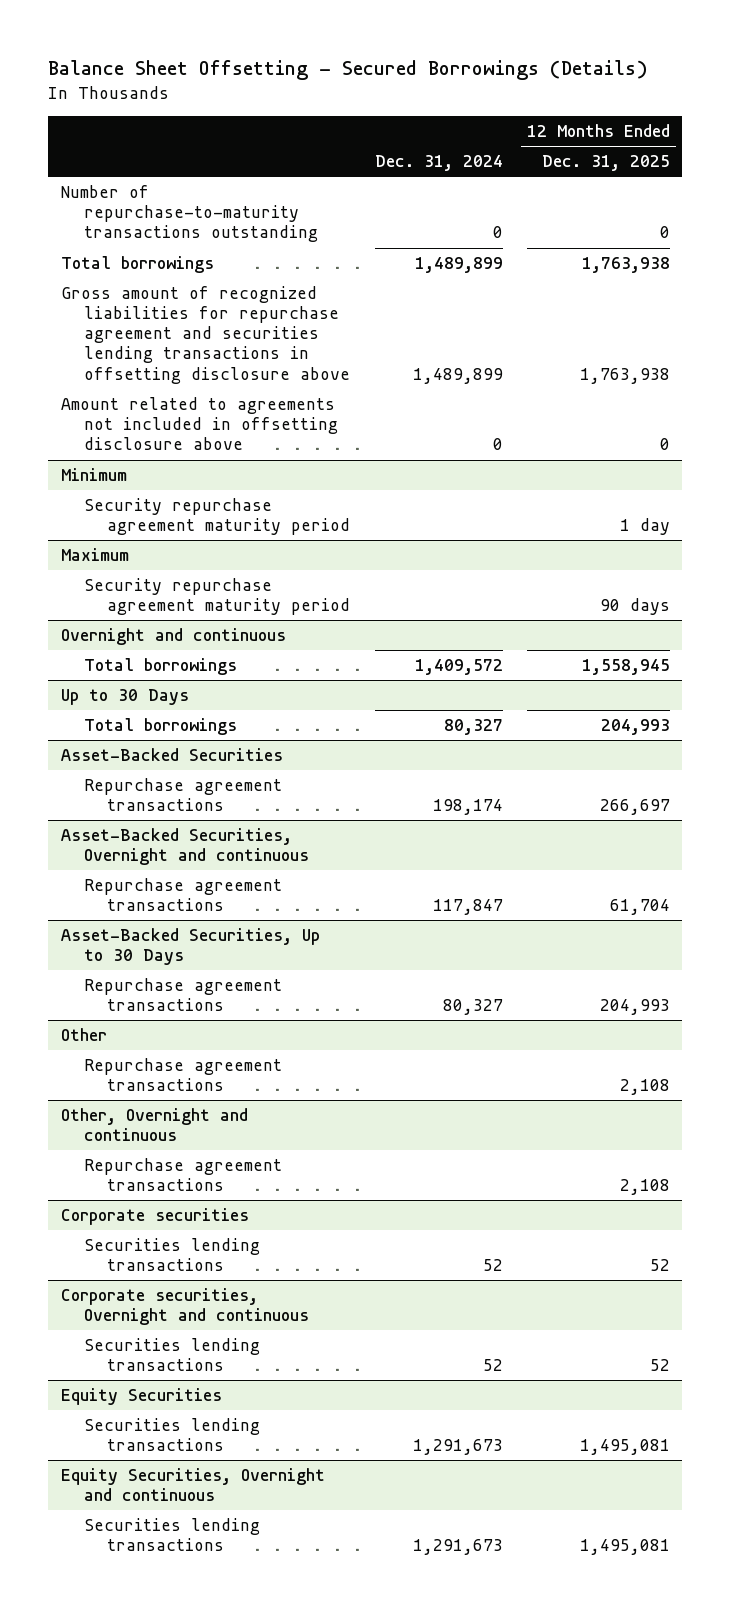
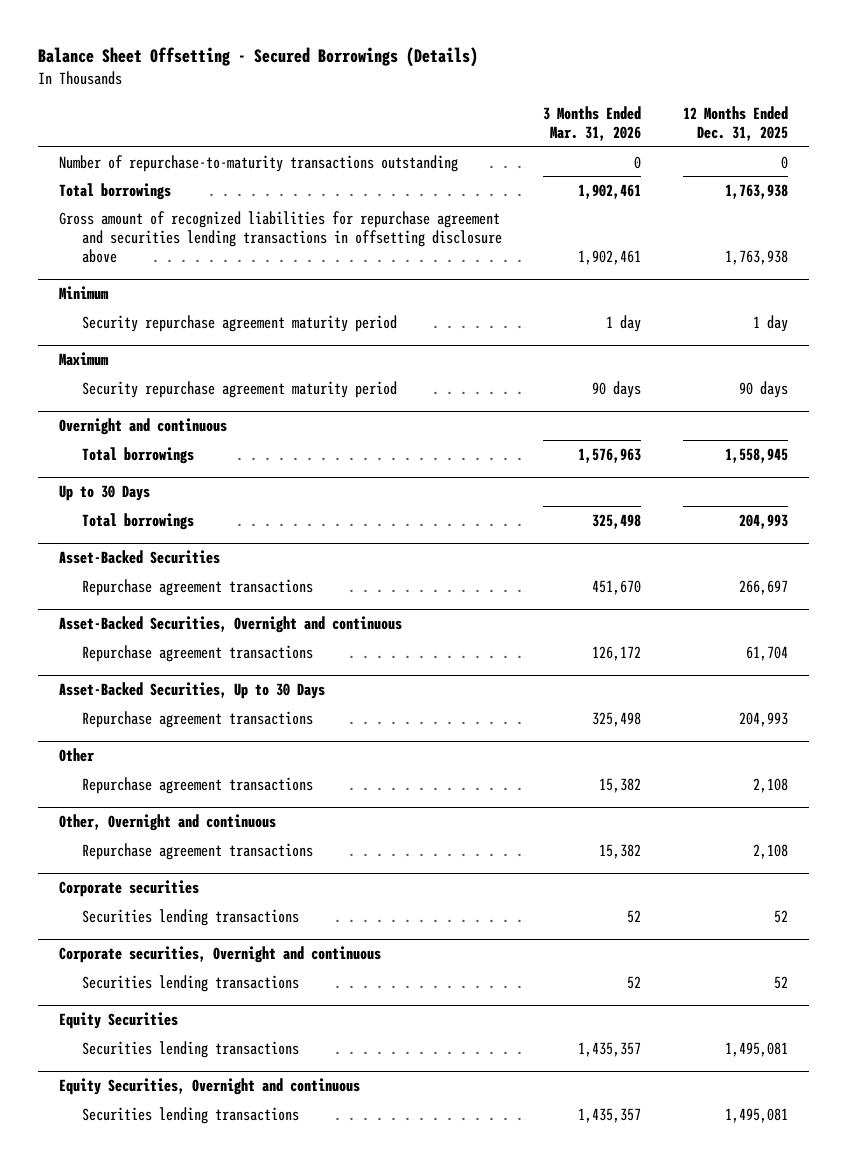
- | Dec. 31, 2024 | 12 Months Ended Dec. 31, 2025
+ | 3 Months Ended Mar. 31, 2026 | 12 Months Ended Dec. 31, 2025
- Amount related to agreements not included in offsetting disclosure above | 0 | 0

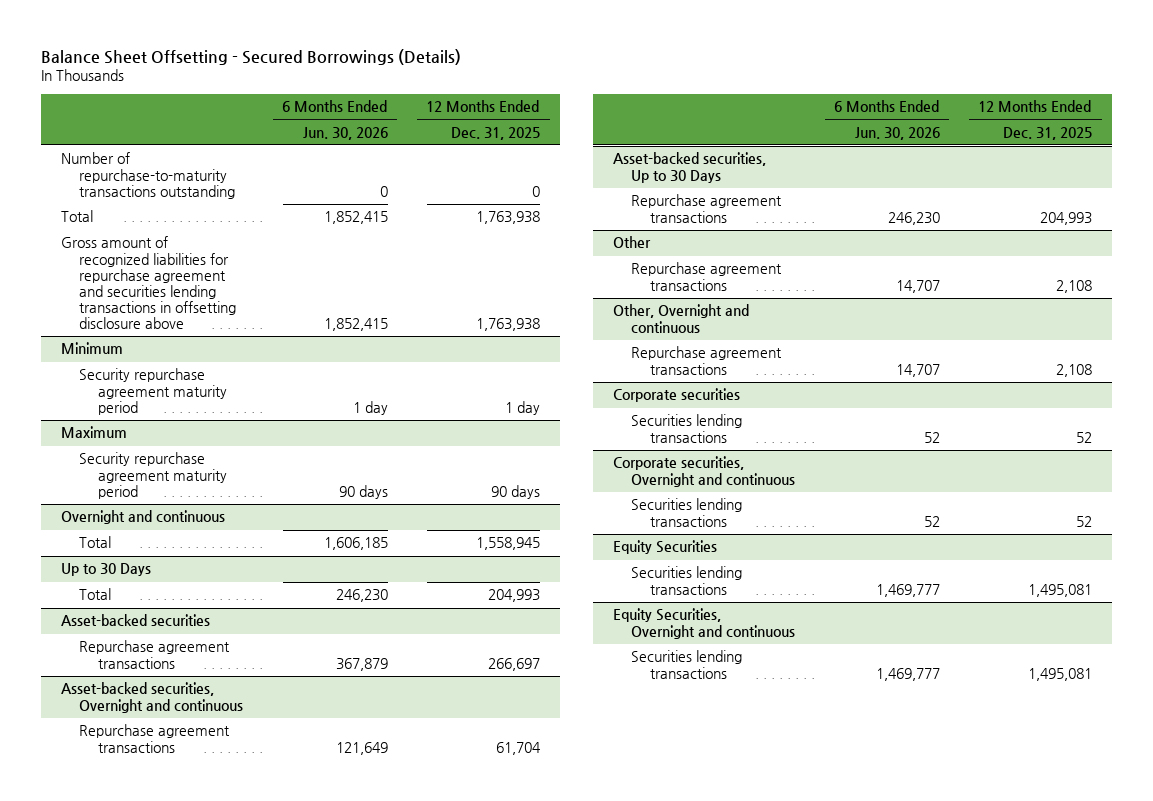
- | 3 Months Ended Mar. 31, 2026 | 12 Months Ended Dec. 31, 2025
+ | 6 Months Ended Jun. 30, 2026 | 12 Months Ended Dec. 31, 2025
- Total borrowings | 1,902,461 | 1,763,938
+ Total | 1,852,415 | 1,763,938
@ Overnight and continuous
- Total borrowings | 1,576,963 | 1,558,945
+ Total | 1,606,185 | 1,558,945
@ Up to 30 Days
- Total borrowings | 325,498 | 204,993
- Asset-Backed Securities
@ Up to 30 Days
+ Total | 246,230 | 204,993
+ Asset-backed securities
- Asset-Backed Securities, Overnight and continuous
+ Asset-backed securities, Overnight and continuous
- Asset-Backed Securities, Up to 30 Days
+ Asset-backed securities, Up to 30 Days

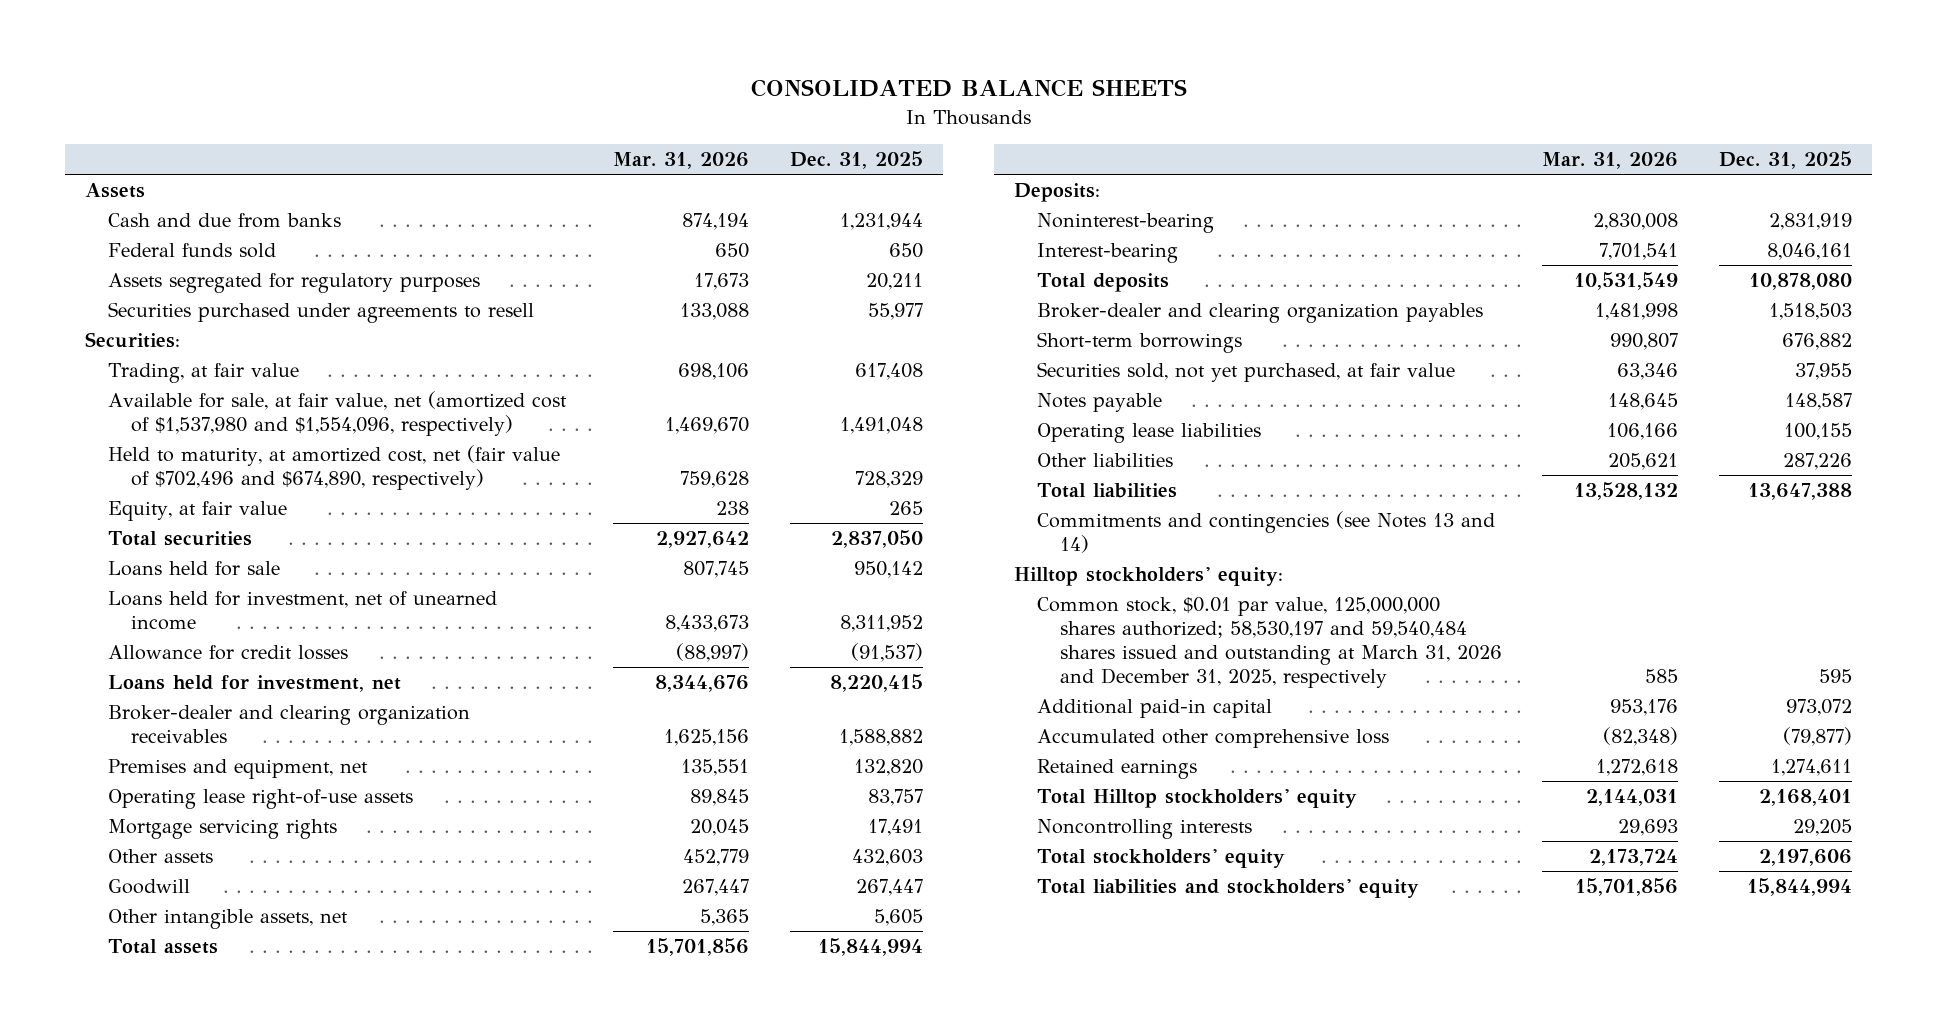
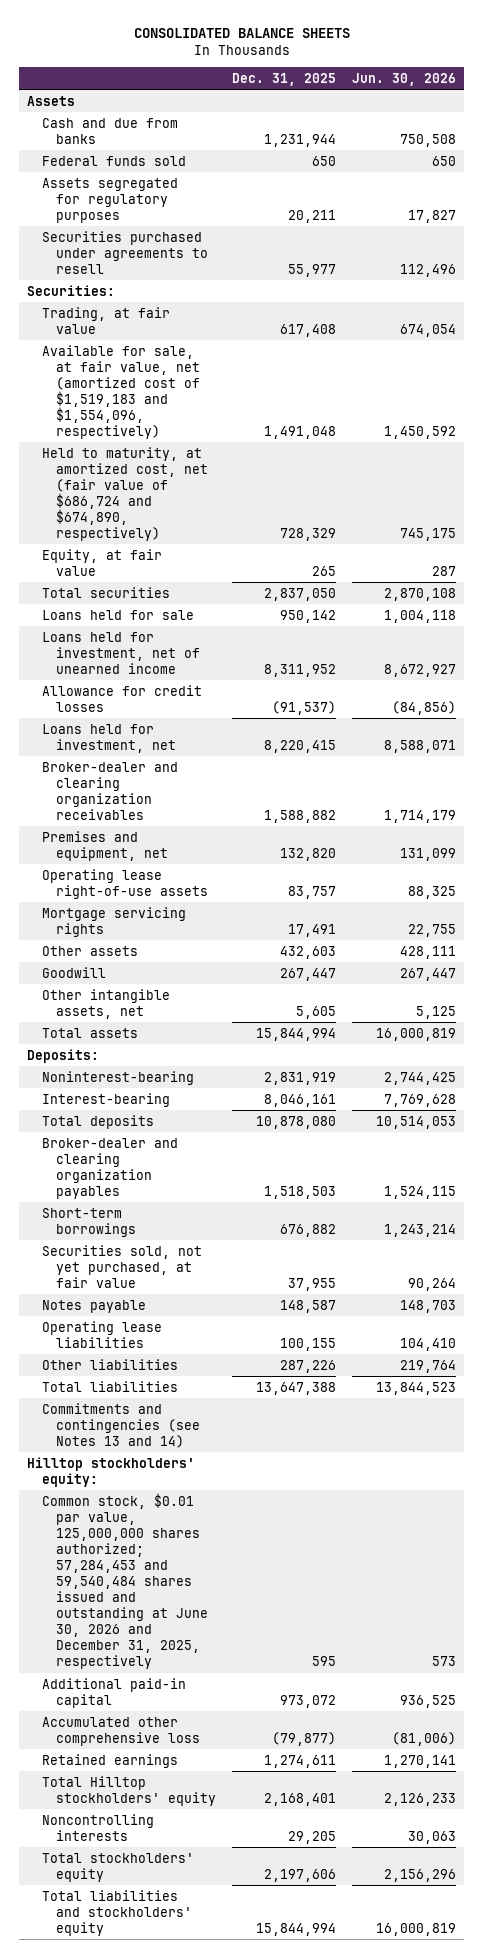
- | Mar. 31, 2026 | Dec. 31, 2025
+ | Dec. 31, 2025 | Jun. 30, 2026
- Available for sale, at fair value, net (amortized cost of $1,537,980 and $1,554,096, respectively) | 1,469,670 | 1,491,048
- Held to maturity, at amortized cost, net (fair value of $702,496 and $674,890, respectively) | 759,628 | 728,329
+ Available for sale, at fair value, net (amortized cost of $1,519,183 and $1,554,096, respectively) | 1,491,048 | 1,450,592
+ Held to maturity, at amortized cost, net (fair value of $686,724 and $674,890, respectively) | 728,329 | 745,175
- Common stock, $0.01 par value, 125,000,000 shares authorized; 58,530,197 and 59,540,484 shares issued and outstanding at March 31, 2026 and December 31, 2025, respectively | 585 | 595
+ Common stock, $0.01 par value, 125,000,000 shares authorized; 57,284,453 and 59,540,484 shares issued and outstanding at June 30, 2026 and December 31, 2025, respectively | 595 | 573

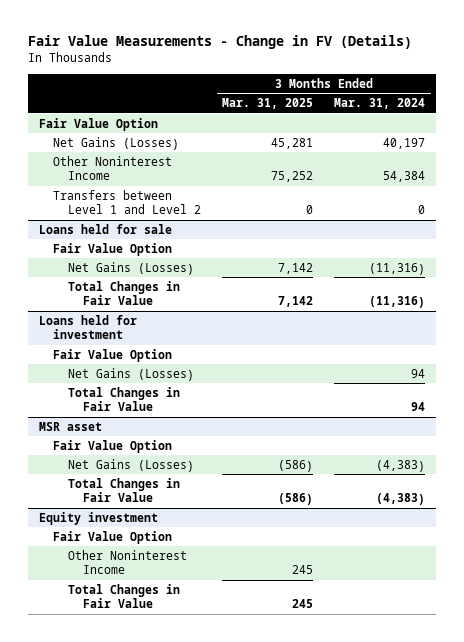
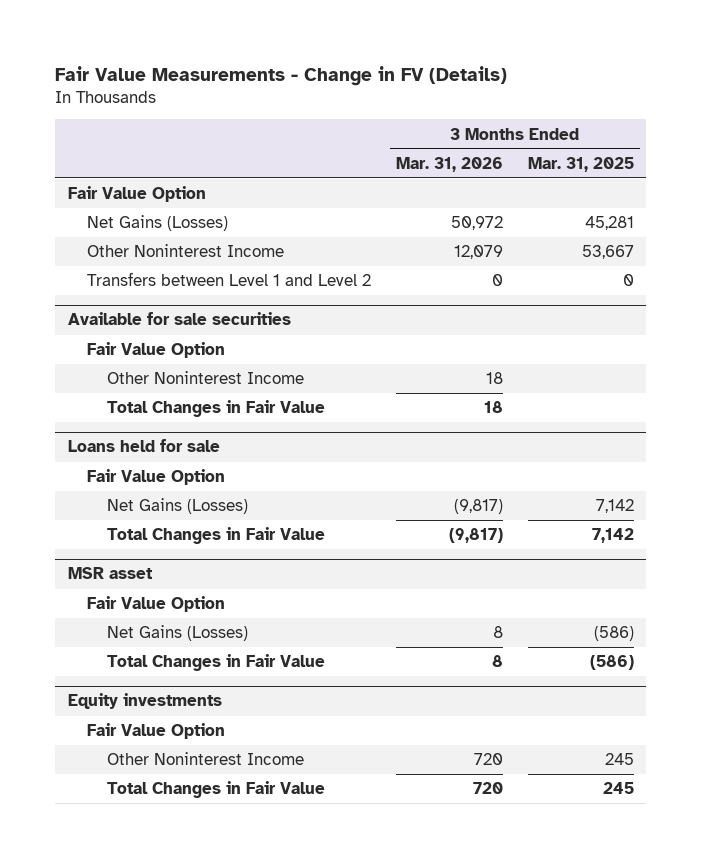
- | 3 Months Ended Mar. 31, 2025 | 3 Months Ended Mar. 31, 2024
+ | 3 Months Ended Mar. 31, 2026 | 3 Months Ended Mar. 31, 2025
- Other Noninterest Income | 75,252 | 54,384
+ Other Noninterest Income | 12,079 | 53,667
+ Available for sale securities
+ Fair Value Option
+ Other Noninterest Income | 18 |
+ Total Changes in Fair Value | 18 |
- Loans held for investment
- Fair Value Option
- Net Gains (Losses) | | 94
- Total Changes in Fair Value | | 94
- Equity investment
+ Equity investments

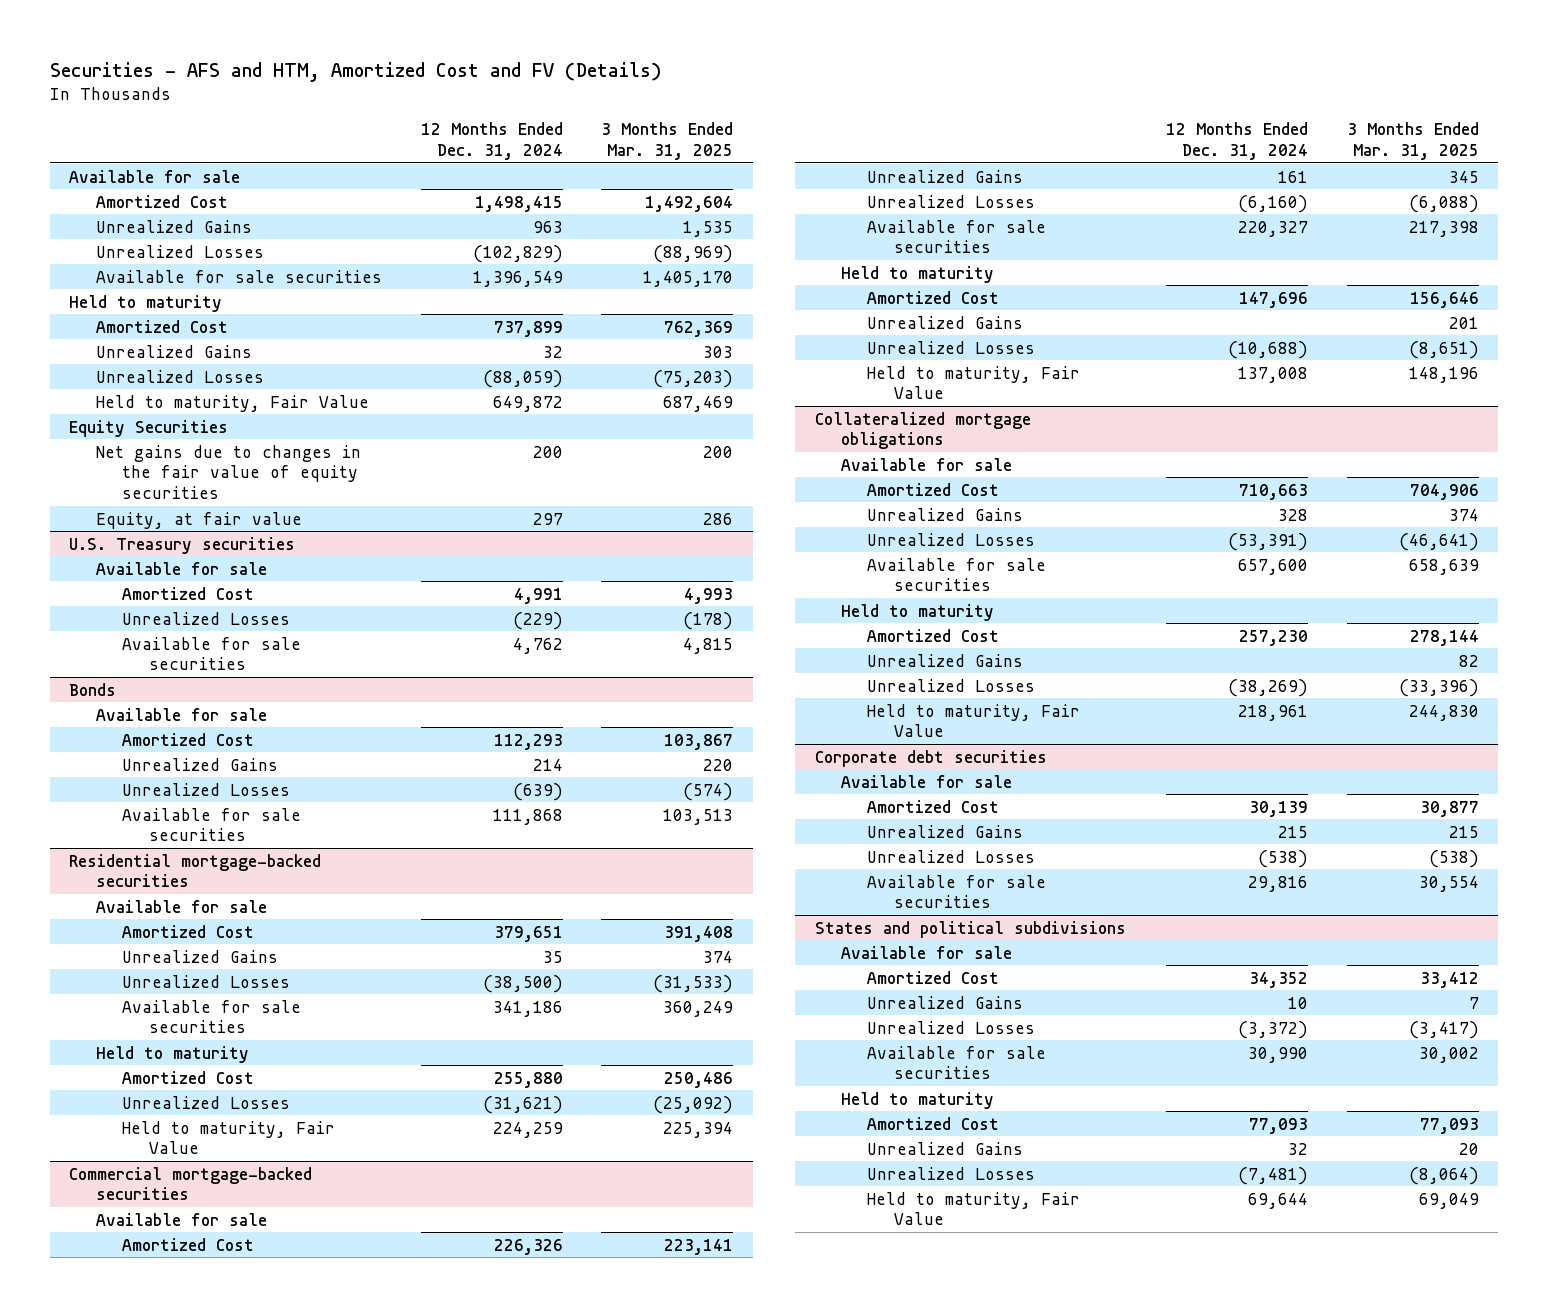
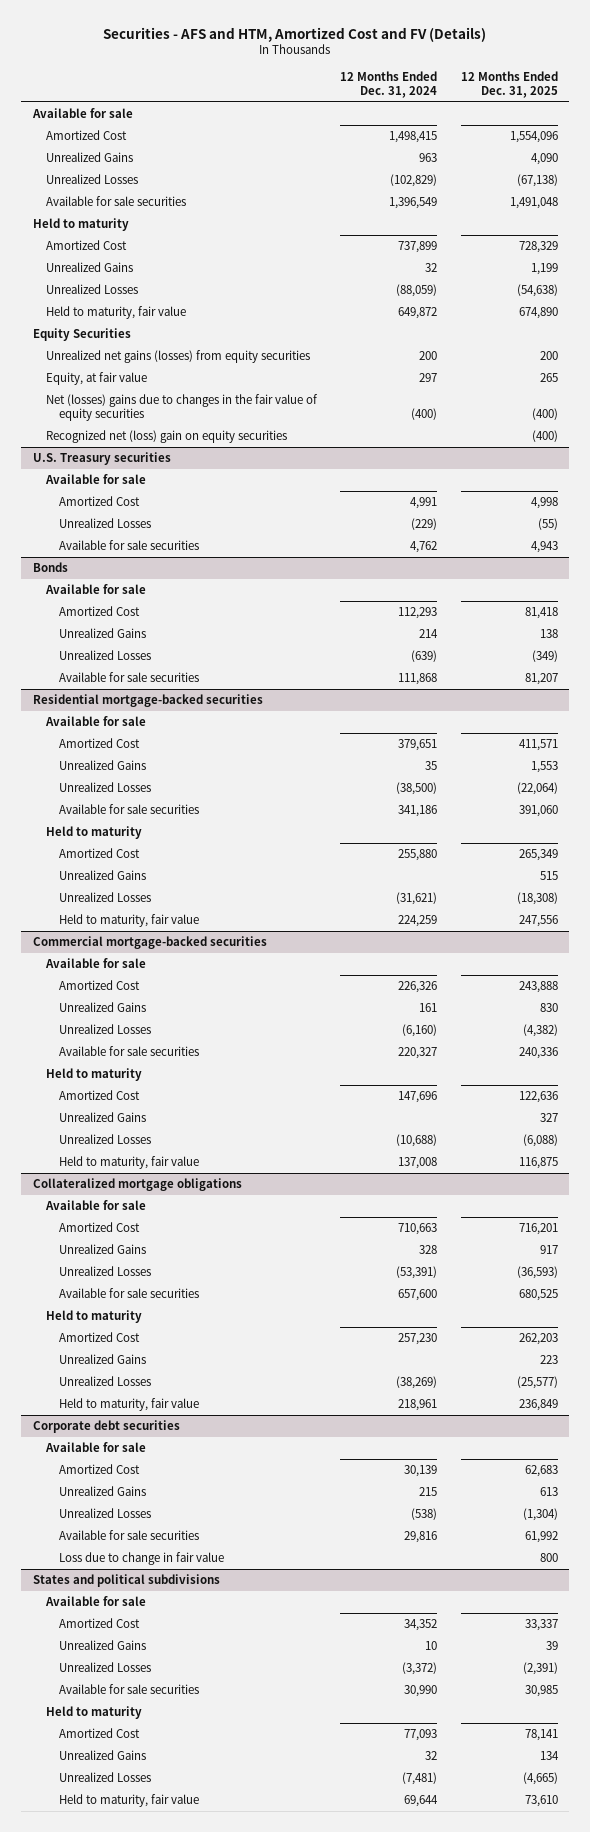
- | 12 Months Ended Dec. 31, 2024 | 3 Months Ended Mar. 31, 2025
+ | 12 Months Ended Dec. 31, 2024 | 12 Months Ended Dec. 31, 2025
- Held to maturity, Fair Value | 649,872 | 687,469
+ Held to maturity, fair value | 649,872 | 674,890
- Net gains due to changes in the fair value of equity securities | 200 | 200
+ Unrealized net gains (losses) from equity securities | 200 | 200
+ Net (losses) gains due to changes in the fair value of equity securities | (400) | (400)
+ Recognized net (loss) gain on equity securities | | (400)
@ Residential mortgage-backed securities
+ Unrealized Gains | | 515
- Held to maturity, Fair Value | 224,259 | 225,394
+ Held to maturity, fair value | 224,259 | 247,556
@ Commercial mortgage-backed securities
- Held to maturity, Fair Value | 137,008 | 148,196
+ Held to maturity, fair value | 137,008 | 116,875
@ Collateralized mortgage obligations
- Held to maturity, Fair Value | 218,961 | 244,830
+ Held to maturity, fair value | 218,961 | 236,849
@ Corporate debt securities
+ Loss due to change in fair value | | 800
@ States and political subdivisions
- Held to maturity, Fair Value | 69,644 | 69,049
+ Held to maturity, fair value | 69,644 | 73,610

